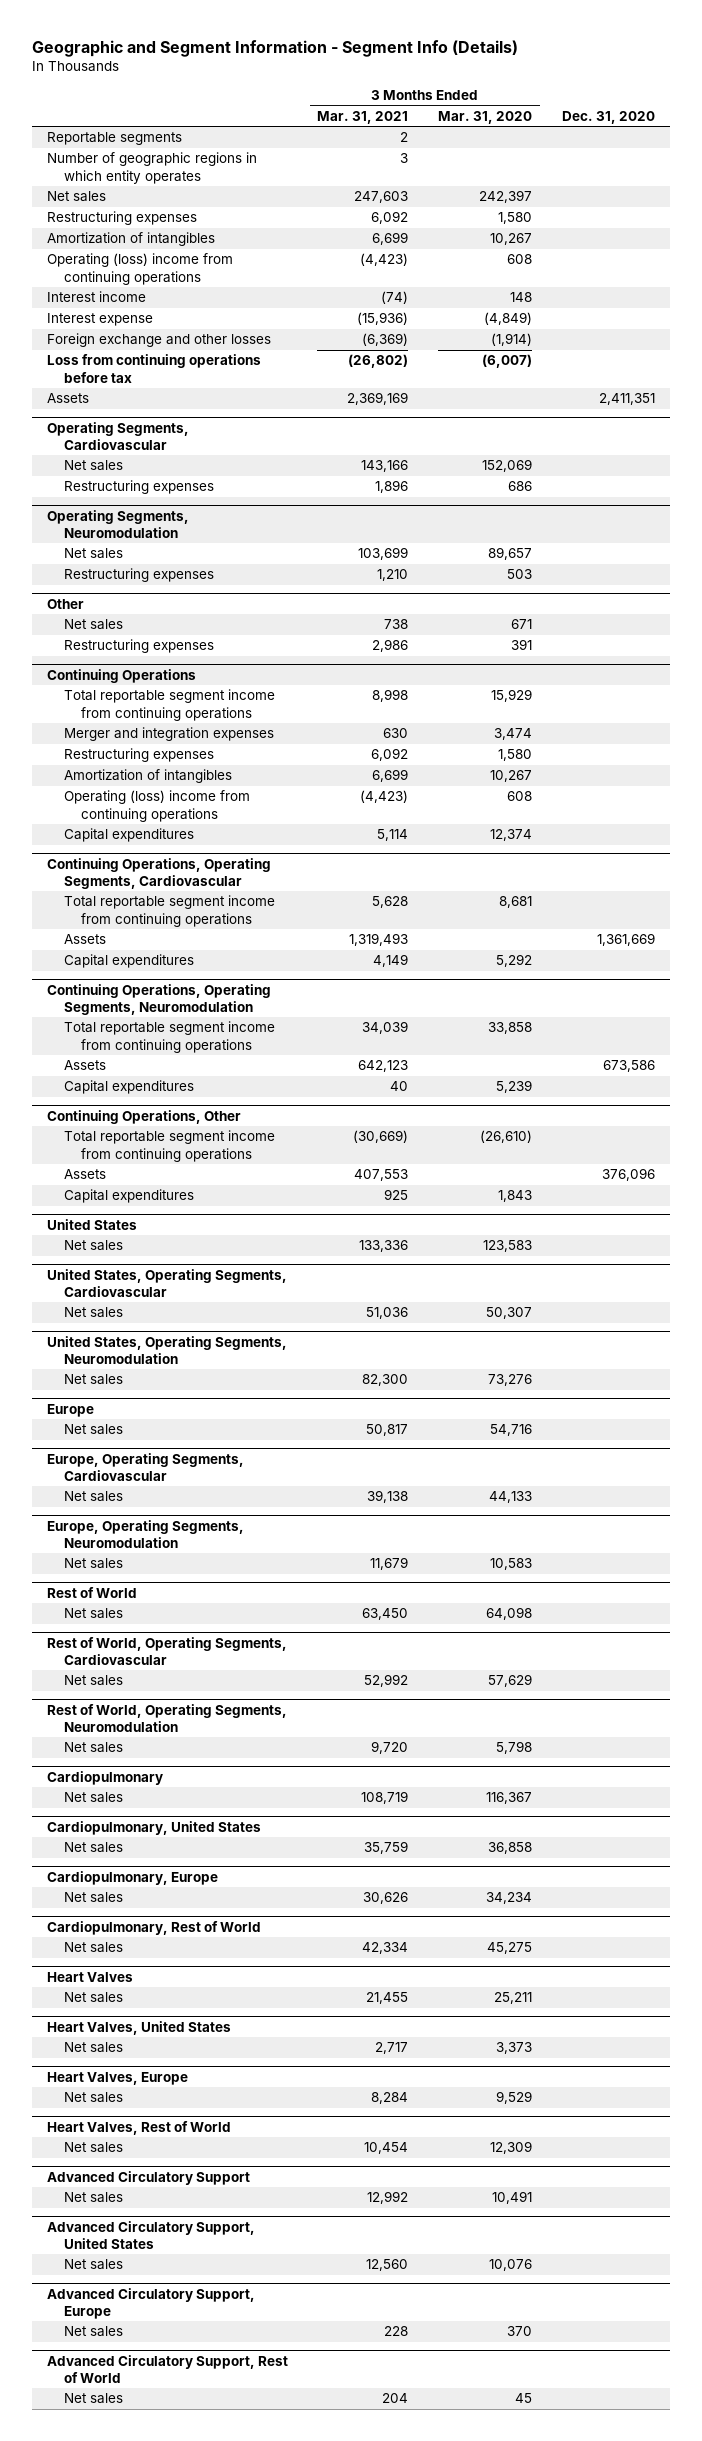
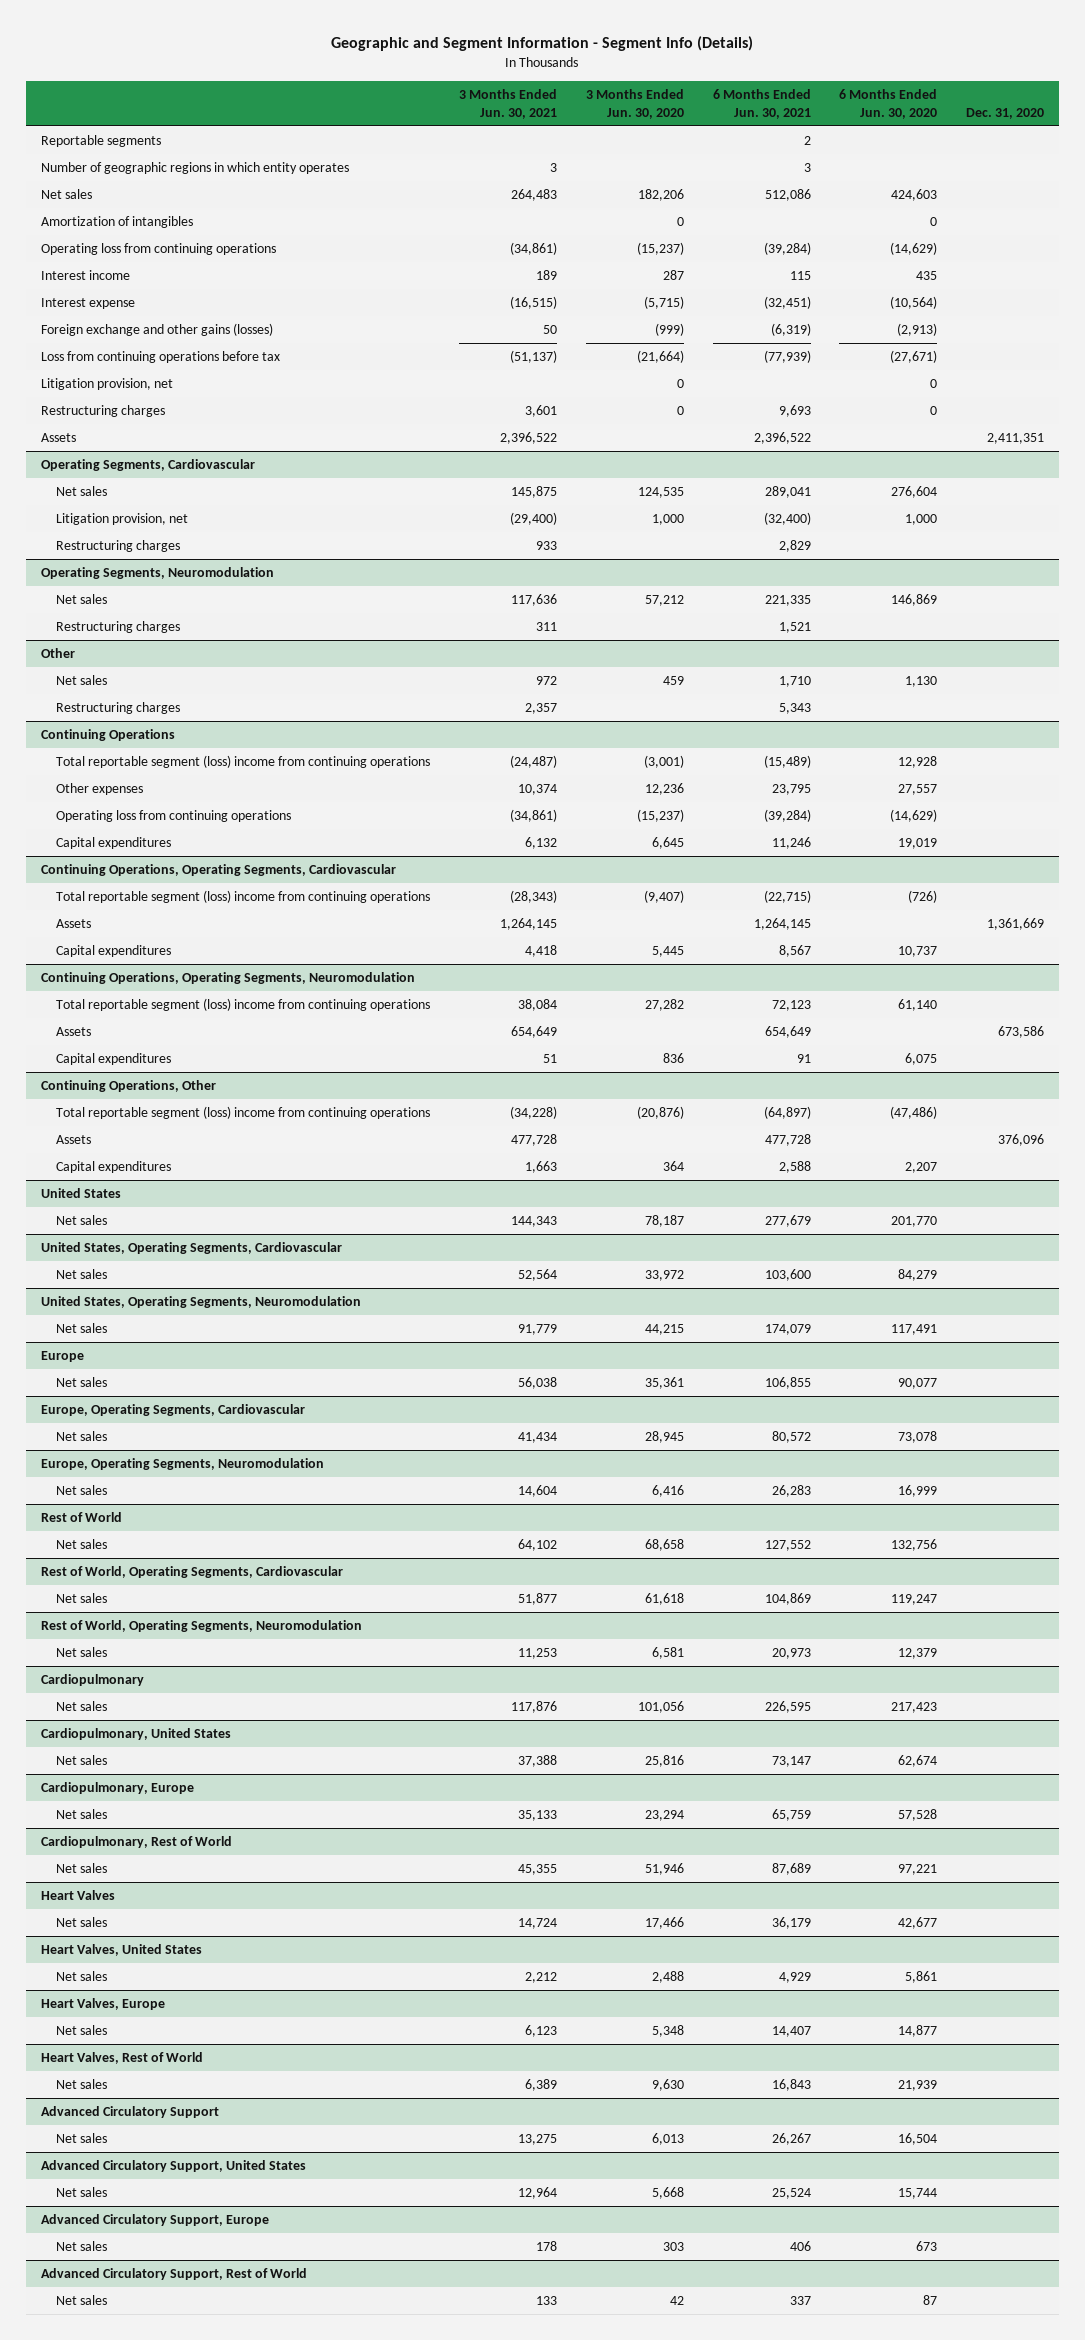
- | 3 Months Ended Mar. 31, 2021 | 3 Months Ended Mar. 31, 2020 | Dec. 31, 2020
+ | 3 Months Ended Jun. 30, 2021 | 3 Months Ended Jun. 30, 2020 | 6 Months Ended Jun. 30, 2021 | 6 Months Ended Jun. 30, 2020 | Dec. 31, 2020
- Restructuring expenses | 6,092 | 1,580 |
- Operating (loss) income from continuing operations | (4,423) | 608 |
+ Operating loss from continuing operations | (34,861) | (15,237) | (39,284) | (14,629) |
- Foreign exchange and other losses | (6,369) | (1,914) |
+ Foreign exchange and other gains (losses) | 50 | (999) | (6,319) | (2,913) |
+ Litigation provision, net | | 0 | | 0 |
+ Restructuring charges | 3,601 | 0 | 9,693 | 0 |
@ Operating Segments, Cardiovascular
- Restructuring expenses | 1,896 | 686 |
+ Litigation provision, net | (29,400) | 1,000 | (32,400) | 1,000 |
+ Restructuring charges | 933 | | 2,829 | |
@ Operating Segments, Neuromodulation
- Restructuring expenses | 1,210 | 503 |
+ Restructuring charges | 311 | | 1,521 | |
@ Other
- Restructuring expenses | 2,986 | 391 |
+ Restructuring charges | 2,357 | | 5,343 | |
@ Continuing Operations
- Total reportable segment income from continuing operations | 8,998 | 15,929 |
- Merger and integration expenses | 630 | 3,474 |
- Restructuring expenses | 6,092 | 1,580 |
- Amortization of intangibles | 6,699 | 10,267 |
- Operating (loss) income from continuing operations | (4,423) | 608 |
+ Total reportable segment (loss) income from continuing operations | (24,487) | (3,001) | (15,489) | 12,928 |
+ Other expenses | 10,374 | 12,236 | 23,795 | 27,557 |
+ Operating loss from continuing operations | (34,861) | (15,237) | (39,284) | (14,629) |
@ Continuing Operations, Operating Segments, Cardiovascular
- Total reportable segment income from continuing operations | 5,628 | 8,681 |
+ Total reportable segment (loss) income from continuing operations | (28,343) | (9,407) | (22,715) | (726) |
@ Continuing Operations, Operating Segments, Neuromodulation
- Total reportable segment income from continuing operations | 34,039 | 33,858 |
+ Total reportable segment (loss) income from continuing operations | 38,084 | 27,282 | 72,123 | 61,140 |
@ Continuing Operations, Other
- Total reportable segment income from continuing operations | (30,669) | (26,610) |
+ Total reportable segment (loss) income from continuing operations | (34,228) | (20,876) | (64,897) | (47,486) |

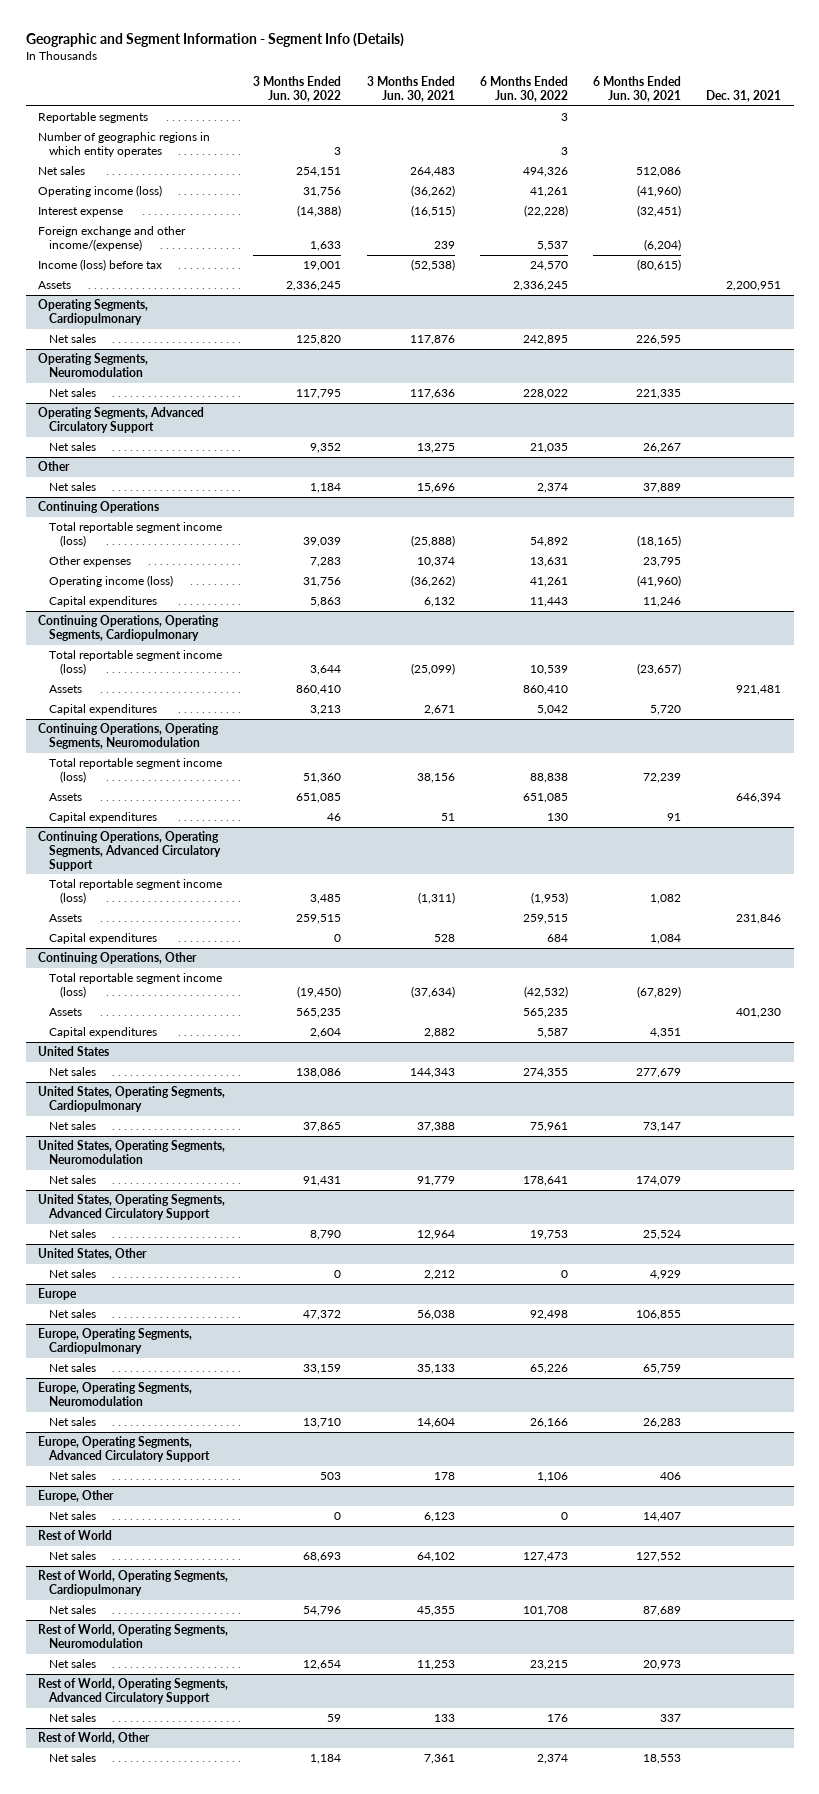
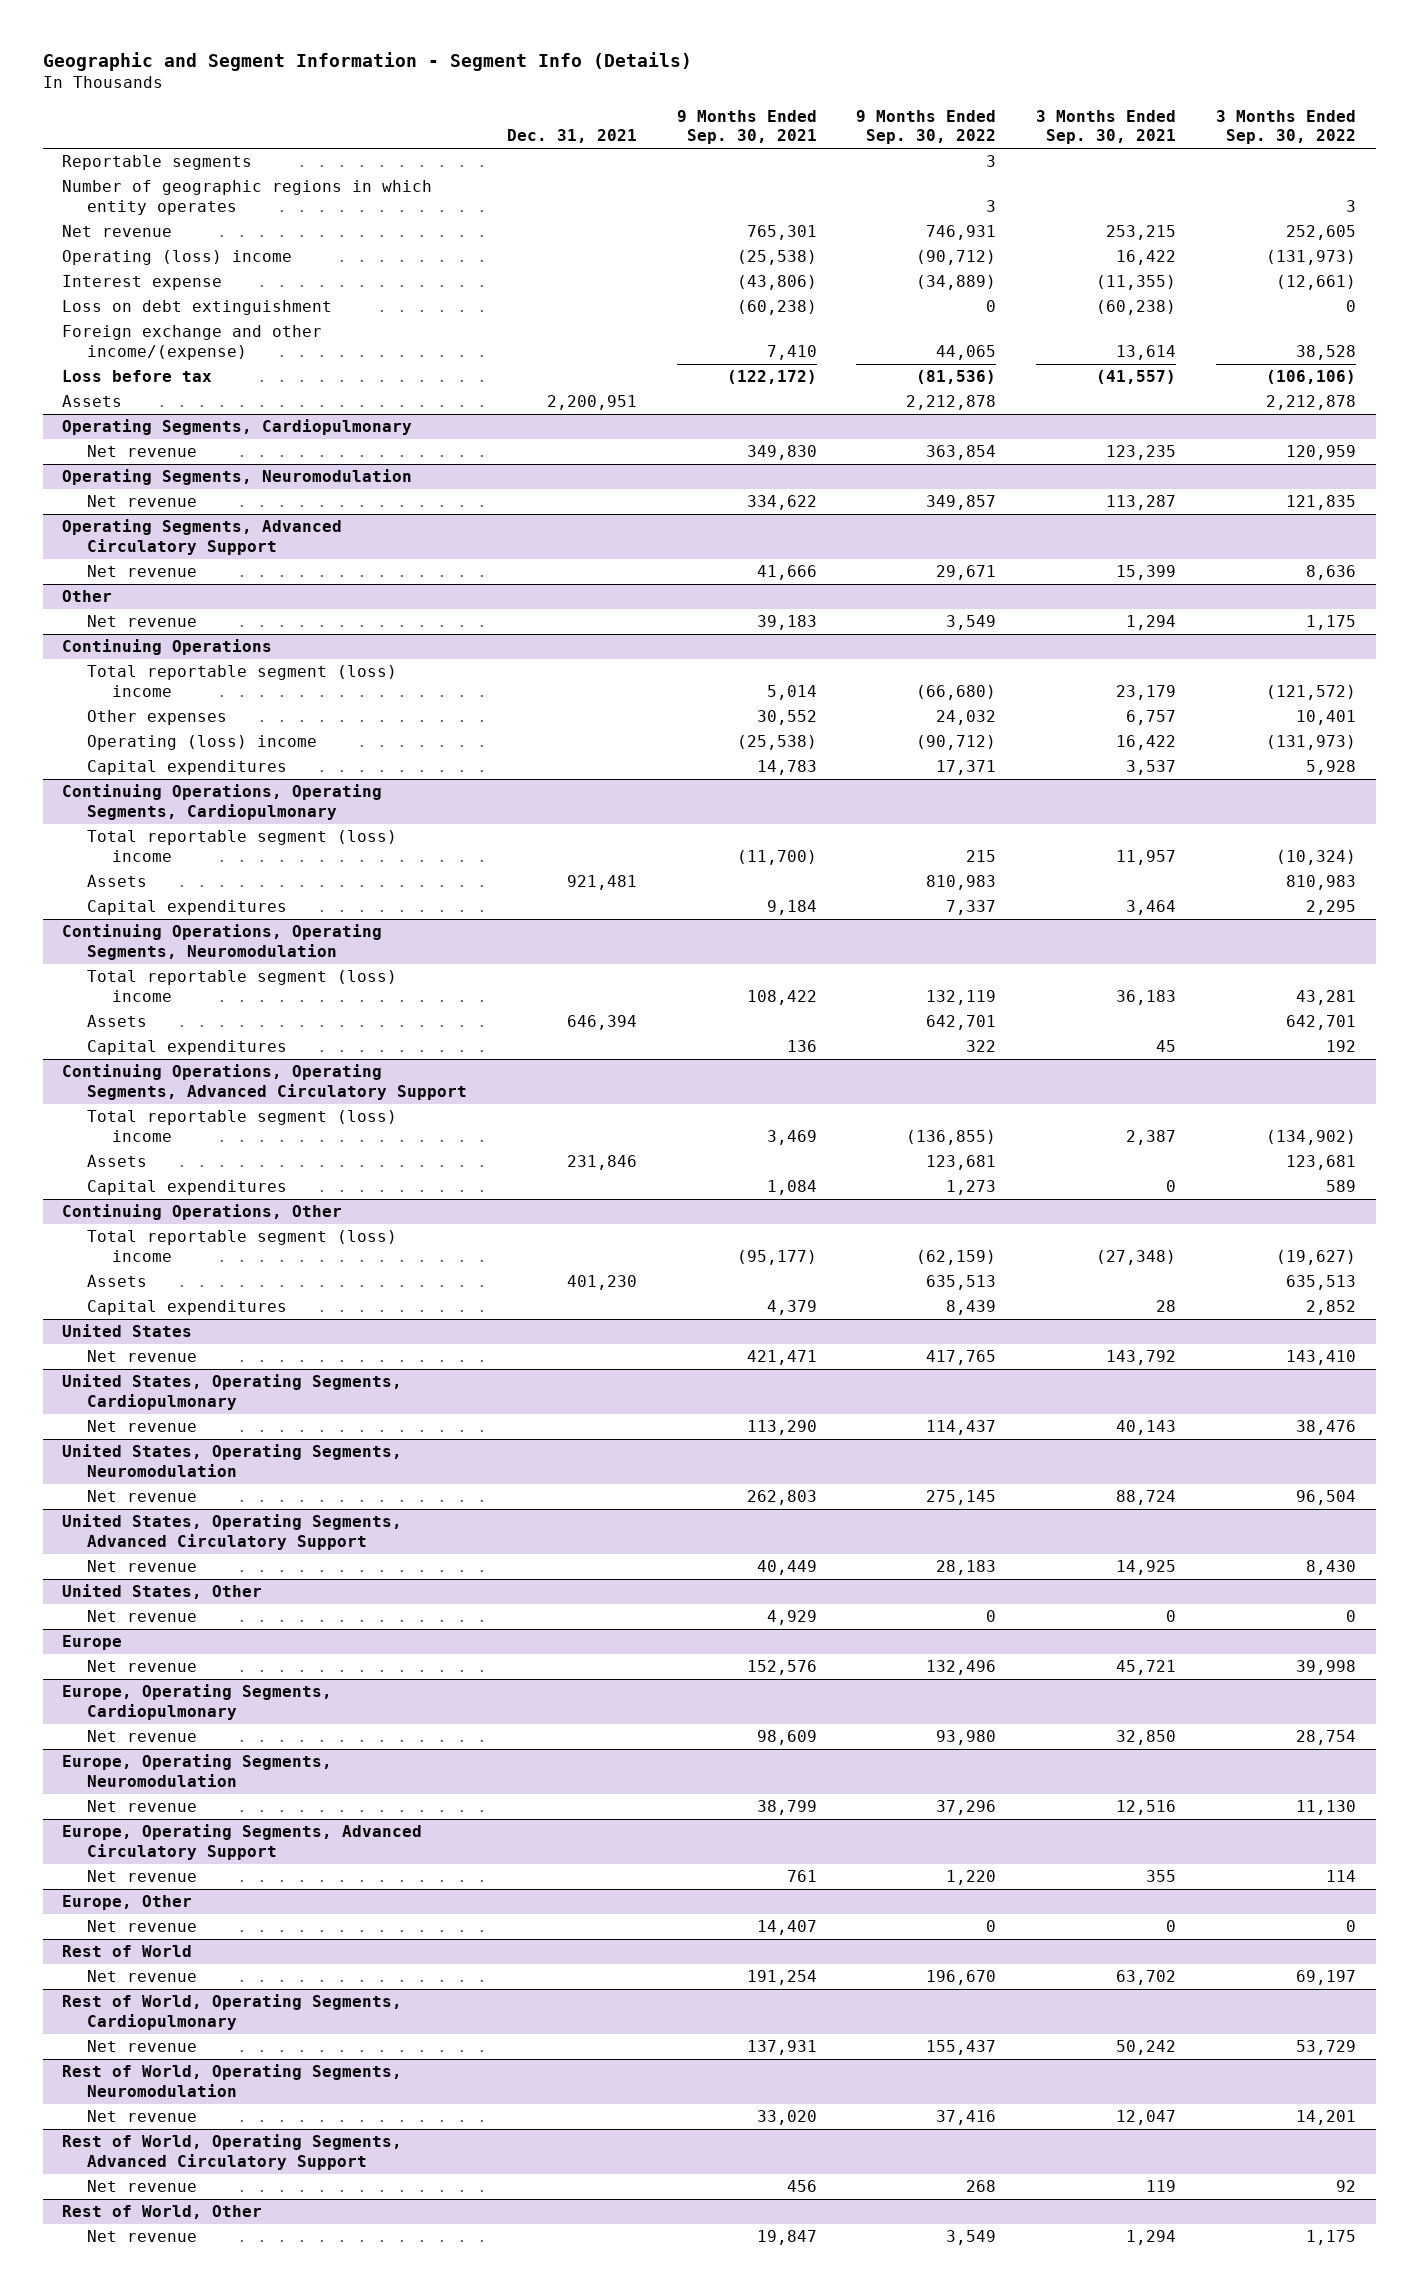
- | 3 Months Ended Jun. 30, 2022 | 3 Months Ended Jun. 30, 2021 | 6 Months Ended Jun. 30, 2022 | 6 Months Ended Jun. 30, 2021 | Dec. 31, 2021
+ | Dec. 31, 2021 | 9 Months Ended Sep. 30, 2021 | 9 Months Ended Sep. 30, 2022 | 3 Months Ended Sep. 30, 2021 | 3 Months Ended Sep. 30, 2022
- Net sales | 254,151 | 264,483 | 494,326 | 512,086 |
- Operating income (loss) | 31,756 | (36,262) | 41,261 | (41,960) |
+ Net revenue | | 765,301 | 746,931 | 253,215 | 252,605
+ Operating (loss) income | | (25,538) | (90,712) | 16,422 | (131,973)
+ Loss on debt extinguishment | | (60,238) | 0 | (60,238) | 0
- Income (loss) before tax | 19,001 | (52,538) | 24,570 | (80,615) |
+ Loss before tax | | (122,172) | (81,536) | (41,557) | (106,106)
@ Operating Segments, Cardiopulmonary
- Net sales | 125,820 | 117,876 | 242,895 | 226,595 |
+ Net revenue | | 349,830 | 363,854 | 123,235 | 120,959
@ Operating Segments, Neuromodulation
- Net sales | 117,795 | 117,636 | 228,022 | 221,335 |
+ Net revenue | | 334,622 | 349,857 | 113,287 | 121,835
@ Operating Segments, Advanced Circulatory Support
- Net sales | 9,352 | 13,275 | 21,035 | 26,267 |
+ Net revenue | | 41,666 | 29,671 | 15,399 | 8,636
@ Other
- Net sales | 1,184 | 15,696 | 2,374 | 37,889 |
+ Net revenue | | 39,183 | 3,549 | 1,294 | 1,175
@ Continuing Operations
- Total reportable segment income (loss) | 39,039 | (25,888) | 54,892 | (18,165) |
+ Total reportable segment (loss) income | | 5,014 | (66,680) | 23,179 | (121,572)
- Operating income (loss) | 31,756 | (36,262) | 41,261 | (41,960) |
+ Operating (loss) income | | (25,538) | (90,712) | 16,422 | (131,973)
@ Continuing Operations, Operating Segments, Cardiopulmonary
- Total reportable segment income (loss) | 3,644 | (25,099) | 10,539 | (23,657) |
+ Total reportable segment (loss) income | | (11,700) | 215 | 11,957 | (10,324)
@ Continuing Operations, Operating Segments, Neuromodulation
- Total reportable segment income (loss) | 51,360 | 38,156 | 88,838 | 72,239 |
+ Total reportable segment (loss) income | | 108,422 | 132,119 | 36,183 | 43,281
@ Continuing Operations, Operating Segments, Advanced Circulatory Support
- Total reportable segment income (loss) | 3,485 | (1,311) | (1,953) | 1,082 |
+ Total reportable segment (loss) income | | 3,469 | (136,855) | 2,387 | (134,902)
@ Continuing Operations, Other
- Total reportable segment income (loss) | (19,450) | (37,634) | (42,532) | (67,829) |
+ Total reportable segment (loss) income | | (95,177) | (62,159) | (27,348) | (19,627)
@ United States
- Net sales | 138,086 | 144,343 | 274,355 | 277,679 |
+ Net revenue | | 421,471 | 417,765 | 143,792 | 143,410
@ United States, Operating Segments, Cardiopulmonary
- Net sales | 37,865 | 37,388 | 75,961 | 73,147 |
+ Net revenue | | 113,290 | 114,437 | 40,143 | 38,476
@ United States, Operating Segments, Neuromodulation
- Net sales | 91,431 | 91,779 | 178,641 | 174,079 |
+ Net revenue | | 262,803 | 275,145 | 88,724 | 96,504
@ United States, Operating Segments, Advanced Circulatory Support
- Net sales | 8,790 | 12,964 | 19,753 | 25,524 |
+ Net revenue | | 40,449 | 28,183 | 14,925 | 8,430
@ United States, Other
- Net sales | 0 | 2,212 | 0 | 4,929 |
+ Net revenue | | 4,929 | 0 | 0 | 0
@ Europe
- Net sales | 47,372 | 56,038 | 92,498 | 106,855 |
+ Net revenue | | 152,576 | 132,496 | 45,721 | 39,998
@ Europe, Operating Segments, Cardiopulmonary
- Net sales | 33,159 | 35,133 | 65,226 | 65,759 |
+ Net revenue | | 98,609 | 93,980 | 32,850 | 28,754
@ Europe, Operating Segments, Neuromodulation
- Net sales | 13,710 | 14,604 | 26,166 | 26,283 |
+ Net revenue | | 38,799 | 37,296 | 12,516 | 11,130
@ Europe, Operating Segments, Advanced Circulatory Support
- Net sales | 503 | 178 | 1,106 | 406 |
+ Net revenue | | 761 | 1,220 | 355 | 114
@ Europe, Other
- Net sales | 0 | 6,123 | 0 | 14,407 |
+ Net revenue | | 14,407 | 0 | 0 | 0
@ Rest of World
- Net sales | 68,693 | 64,102 | 127,473 | 127,552 |
+ Net revenue | | 191,254 | 196,670 | 63,702 | 69,197
@ Rest of World, Operating Segments, Cardiopulmonary
- Net sales | 54,796 | 45,355 | 101,708 | 87,689 |
+ Net revenue | | 137,931 | 155,437 | 50,242 | 53,729
@ Rest of World, Operating Segments, Neuromodulation
- Net sales | 12,654 | 11,253 | 23,215 | 20,973 |
+ Net revenue | | 33,020 | 37,416 | 12,047 | 14,201
@ Rest of World, Operating Segments, Advanced Circulatory Support
- Net sales | 59 | 133 | 176 | 337 |
+ Net revenue | | 456 | 268 | 119 | 92
@ Rest of World, Other
- Net sales | 1,184 | 7,361 | 2,374 | 18,553 |
+ Net revenue | | 19,847 | 3,549 | 1,294 | 1,175

